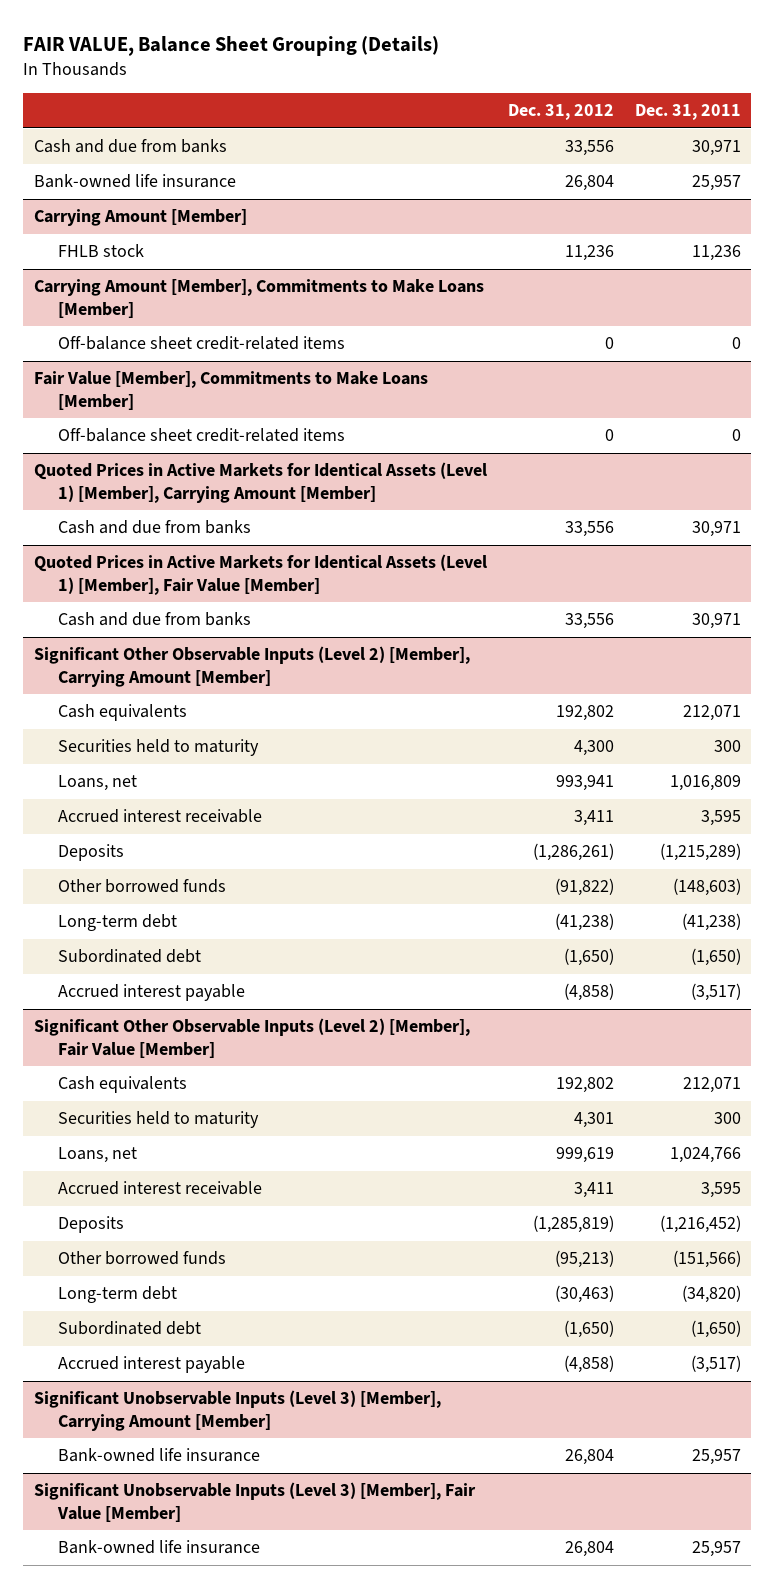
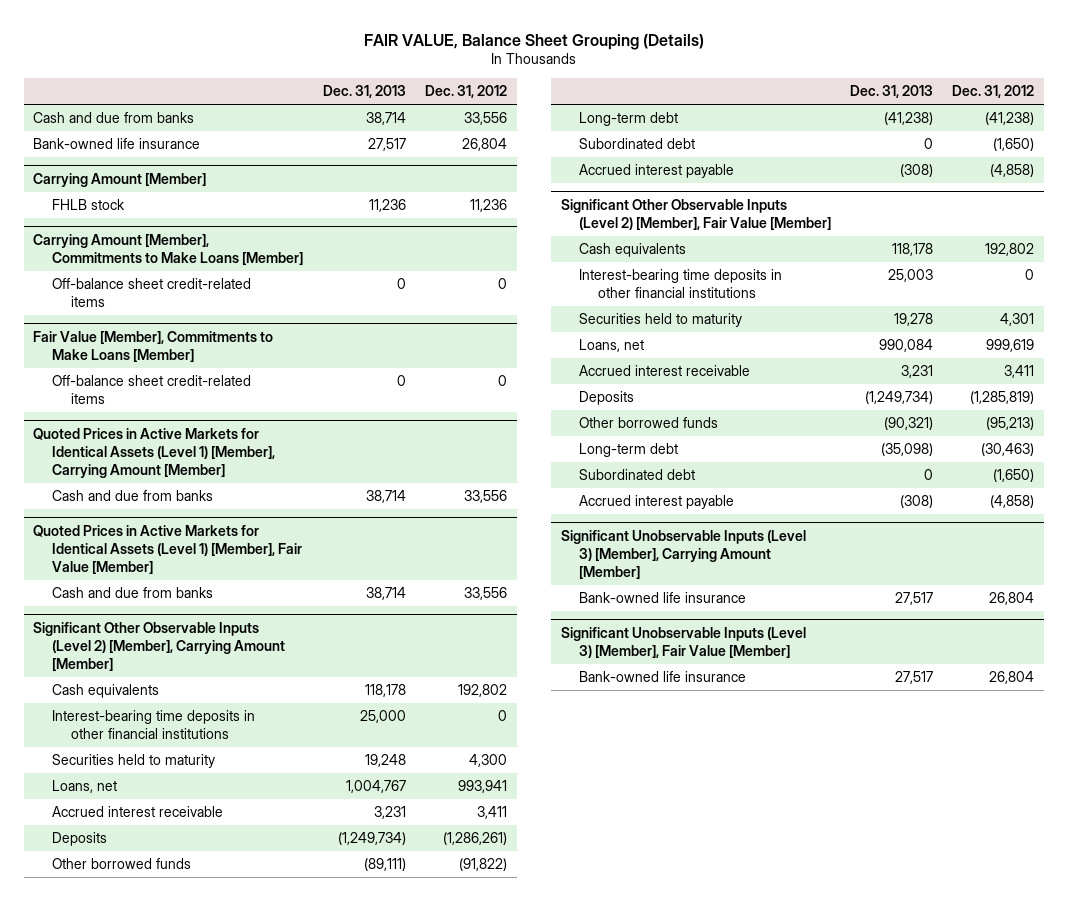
- | Dec. 31, 2012 | Dec. 31, 2011
+ | Dec. 31, 2013 | Dec. 31, 2012
@ Significant Other Observable Inputs (Level 2) [Member], Carrying Amount [Member]
+ Interest-bearing time deposits in other financial institutions | 25,000 | 0
@ Significant Other Observable Inputs (Level 2) [Member], Fair Value [Member]
+ Interest-bearing time deposits in other financial institutions | 25,003 | 0

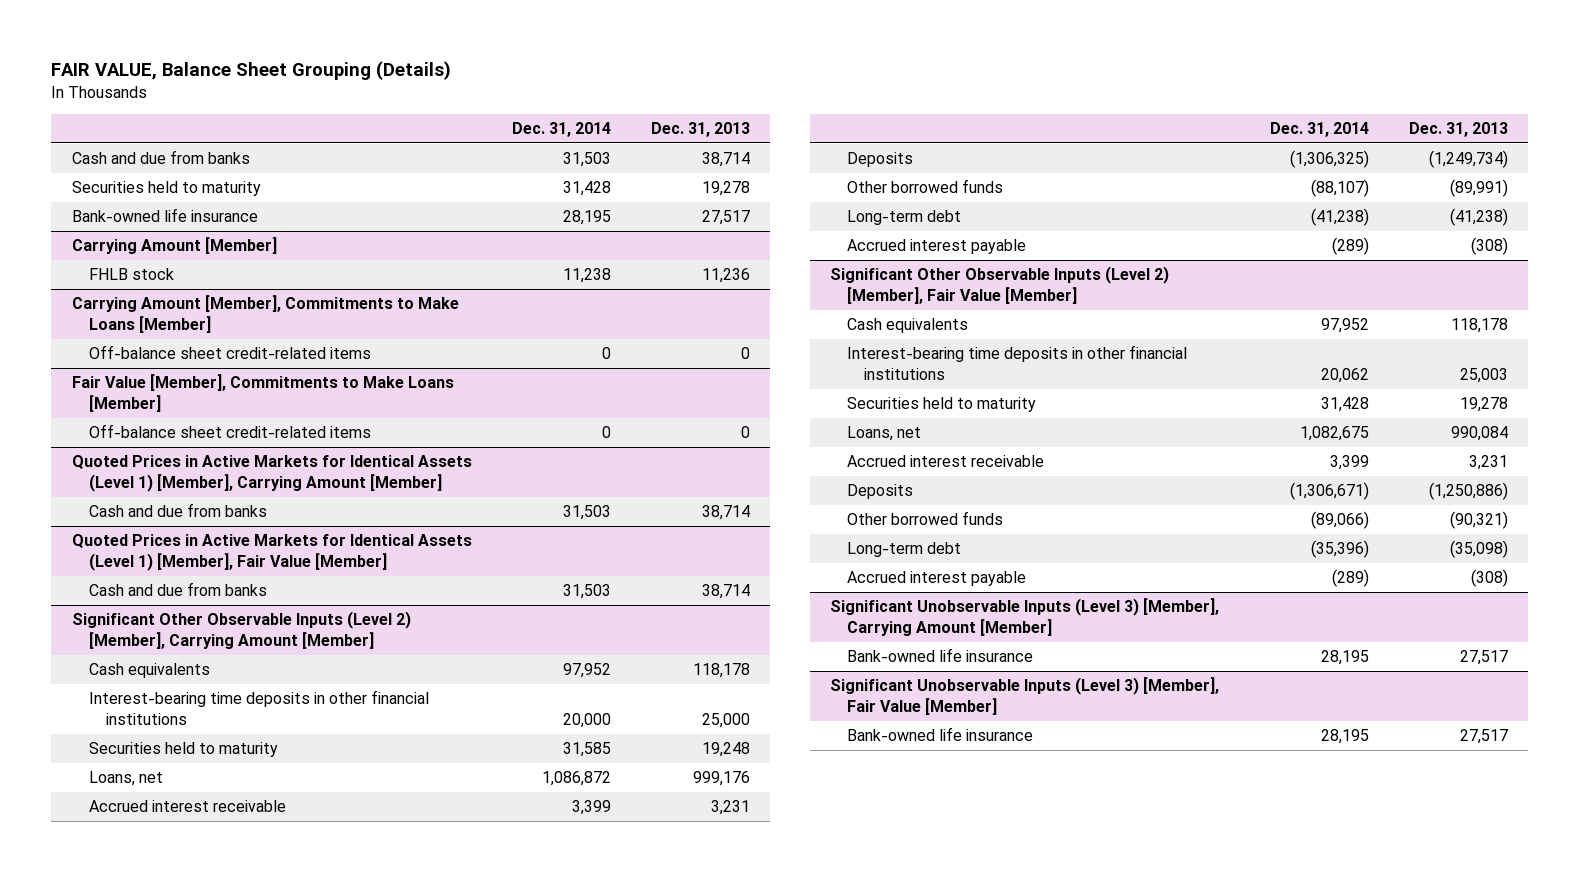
- | Dec. 31, 2013 | Dec. 31, 2012
+ | Dec. 31, 2014 | Dec. 31, 2013
+ Securities held to maturity | 31,428 | 19,278
@ Significant Other Observable Inputs (Level 2) [Member], Carrying Amount [Member]
- Loans, net | 1,004,767 | 993,941
+ Loans, net | 1,086,872 | 999,176
- Other borrowed funds | (89,111) | (91,822)
+ Other borrowed funds | (88,107) | (89,991)
- Subordinated debt | 0 | (1,650)
@ Significant Other Observable Inputs (Level 2) [Member], Fair Value [Member]
- Deposits | (1,249,734) | (1,285,819)
+ Deposits | (1,306,671) | (1,250,886)
- Subordinated debt | 0 | (1,650)

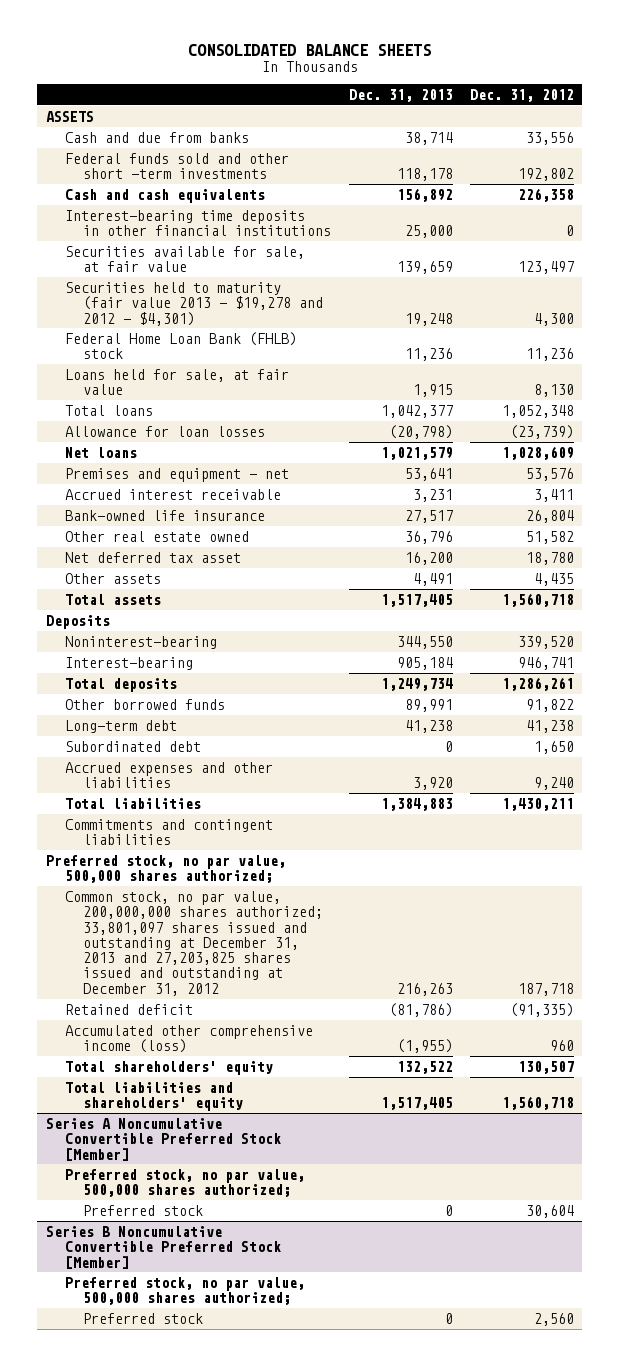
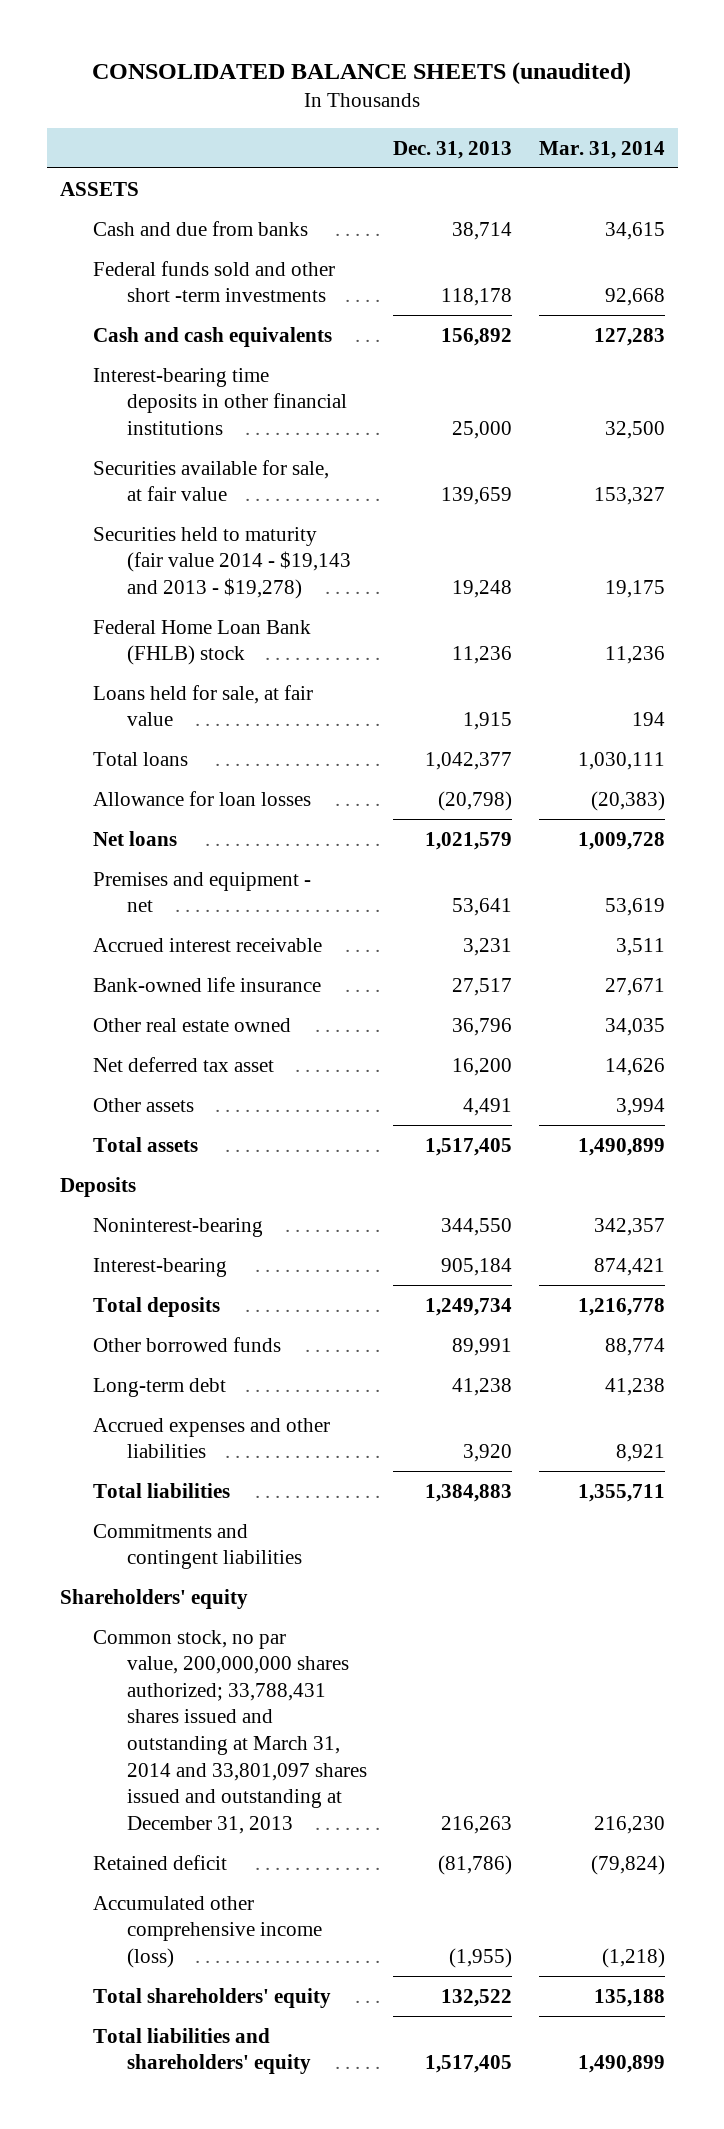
- CONSOLIDATED BALANCE SHEETS
+ CONSOLIDATED BALANCE SHEETS (unaudited)
- | Dec. 31, 2013 | Dec. 31, 2012
+ | Dec. 31, 2013 | Mar. 31, 2014
- Securities held to maturity (fair value 2013 - $19,278 and 2012 - $4,301) | 19,248 | 4,300
+ Securities held to maturity (fair value 2014 - $19,143 and 2013 - $19,278) | 19,248 | 19,175
- Subordinated debt | 0 | 1,650
- Preferred stock, no par value, 500,000 shares authorized;
- Common stock, no par value, 200,000,000 shares authorized; 33,801,097 shares issued and outstanding at December 31, 2013 and 27,203,825 shares issued and outstanding at December 31, 2012 | 216,263 | 187,718
+ Shareholders' equity
+ Common stock, no par value, 200,000,000 shares authorized; 33,788,431 shares issued and outstanding at March 31, 2014 and 33,801,097 shares issued and outstanding at December 31, 2013 | 216,263 | 216,230
- Series A Noncumulative Convertible Preferred Stock [Member]
- Preferred stock, no par value, 500,000 shares authorized;
- Preferred stock | 0 | 30,604
- Series B Noncumulative Convertible Preferred Stock [Member]
- Preferred stock, no par value, 500,000 shares authorized;
- Preferred stock | 0 | 2,560

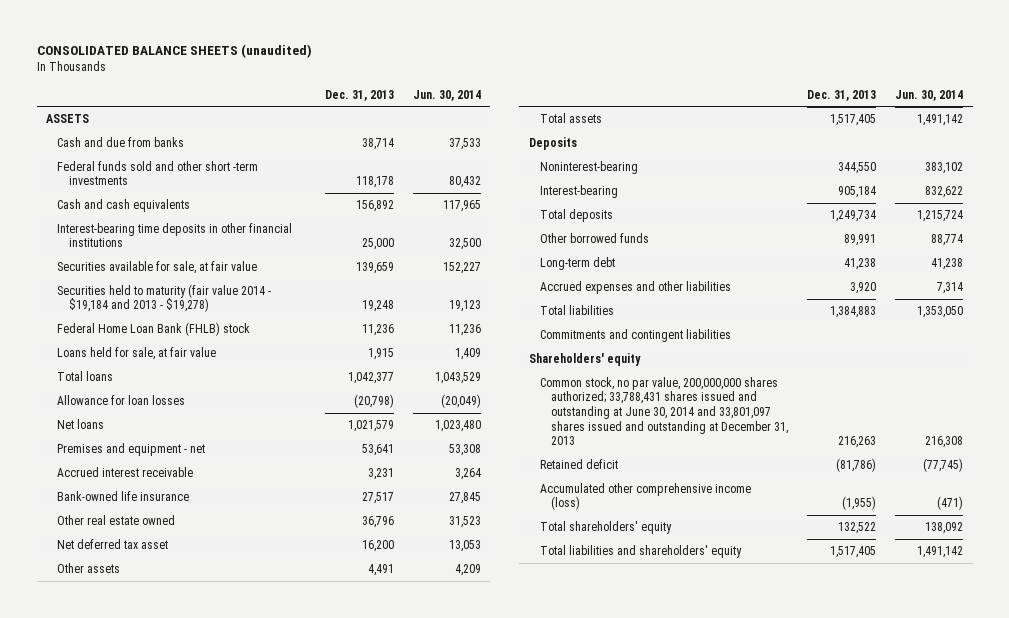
- | Dec. 31, 2013 | Mar. 31, 2014
+ | Dec. 31, 2013 | Jun. 30, 2014
- Securities held to maturity (fair value 2014 - $19,143 and 2013 - $19,278) | 19,248 | 19,175
+ Securities held to maturity (fair value 2014 - $19,184 and 2013 - $19,278) | 19,248 | 19,123
- Common stock, no par value, 200,000,000 shares authorized; 33,788,431 shares issued and outstanding at March 31, 2014 and 33,801,097 shares issued and outstanding at December 31, 2013 | 216,263 | 216,230
+ Common stock, no par value, 200,000,000 shares authorized; 33,788,431 shares issued and outstanding at June 30, 2014 and 33,801,097 shares issued and outstanding at December 31, 2013 | 216,263 | 216,308

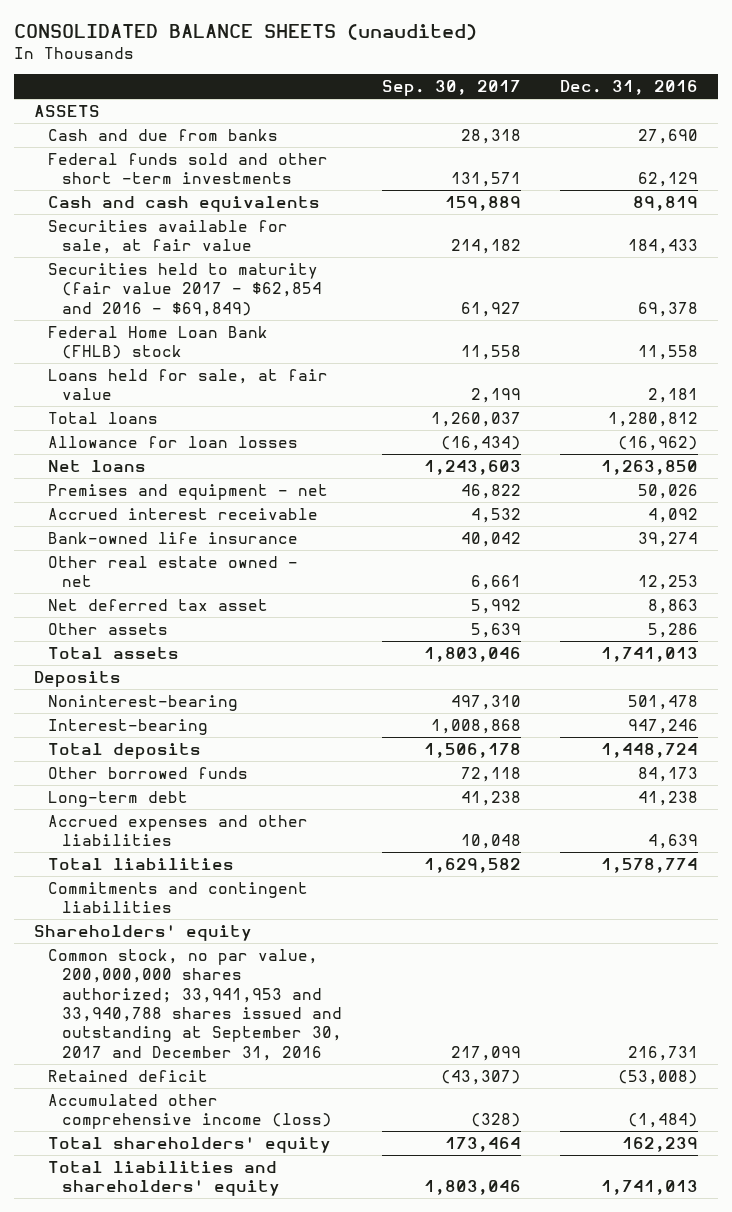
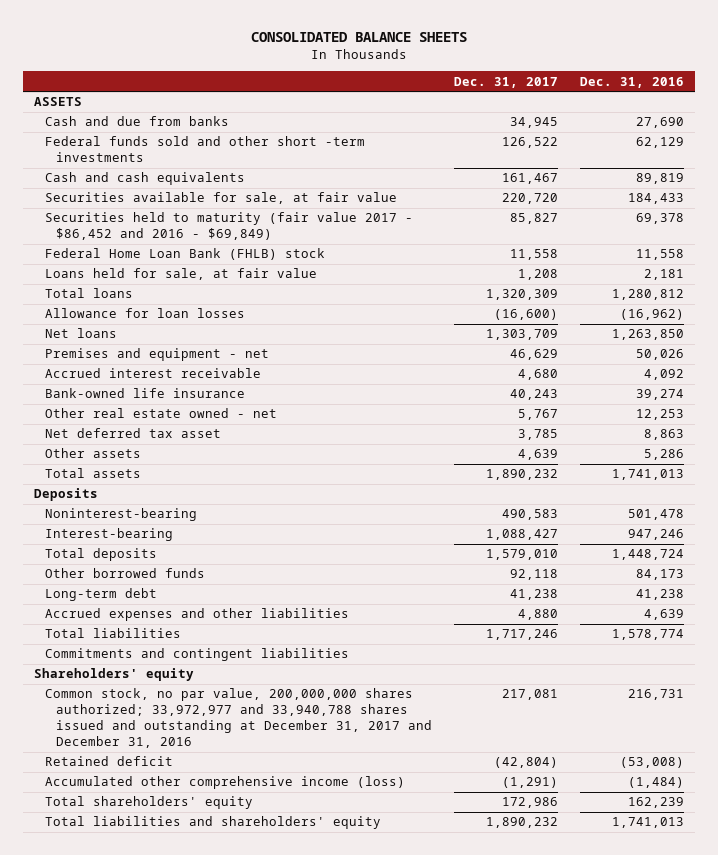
- CONSOLIDATED BALANCE SHEETS (unaudited)
+ CONSOLIDATED BALANCE SHEETS
- | Sep. 30, 2017 | Dec. 31, 2016
+ | Dec. 31, 2017 | Dec. 31, 2016
- Securities held to maturity (fair value 2017 - $62,854 and 2016 - $69,849) | 61,927 | 69,378
+ Securities held to maturity (fair value 2017 - $86,452 and 2016 - $69,849) | 85,827 | 69,378
- Common stock, no par value, 200,000,000 shares authorized; 33,941,953 and 33,940,788 shares issued and outstanding at September 30, 2017 and December 31, 2016 | 217,099 | 216,731
+ Common stock, no par value, 200,000,000 shares authorized; 33,972,977 and 33,940,788 shares issued and outstanding at December 31, 2017 and December 31, 2016 | 217,081 | 216,731

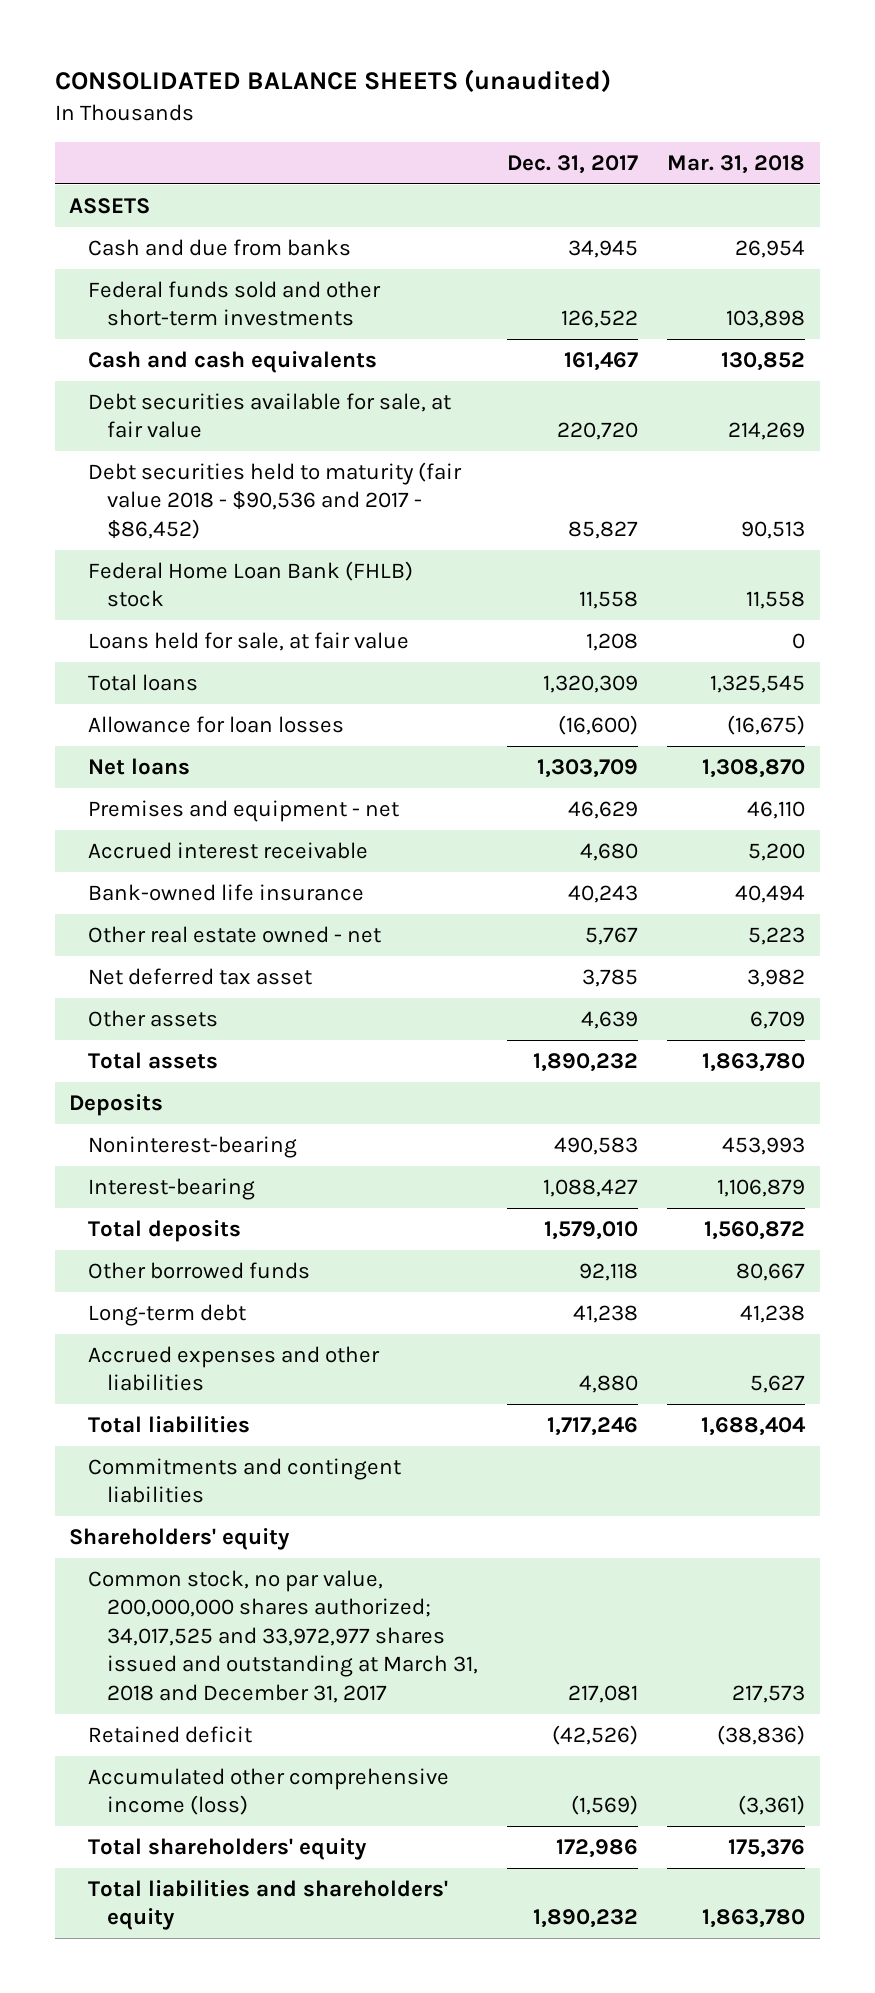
- CONSOLIDATED BALANCE SHEETS
+ CONSOLIDATED BALANCE SHEETS (unaudited)
- | Dec. 31, 2017 | Dec. 31, 2016
+ | Dec. 31, 2017 | Mar. 31, 2018
- Federal funds sold and other short -term investments | 126,522 | 62,129
+ Federal funds sold and other short-term investments | 126,522 | 103,898
- Securities available for sale, at fair value | 220,720 | 184,433
- Securities held to maturity (fair value 2017 - $86,452 and 2016 - $69,849) | 85,827 | 69,378
+ Debt securities available for sale, at fair value | 220,720 | 214,269
+ Debt securities held to maturity (fair value 2018 - $90,536 and 2017 - $86,452) | 85,827 | 90,513
- Common stock, no par value, 200,000,000 shares authorized; 33,972,977 and 33,940,788 shares issued and outstanding at December 31, 2017 and December 31, 2016 | 217,081 | 216,731
- Retained deficit | (42,804) | (53,008)
- Accumulated other comprehensive income (loss) | (1,291) | (1,484)
+ Common stock, no par value, 200,000,000 shares authorized; 34,017,525 and 33,972,977 shares issued and outstanding at March 31, 2018 and December 31, 2017 | 217,081 | 217,573
+ Retained deficit | (42,526) | (38,836)
+ Accumulated other comprehensive income (loss) | (1,569) | (3,361)

